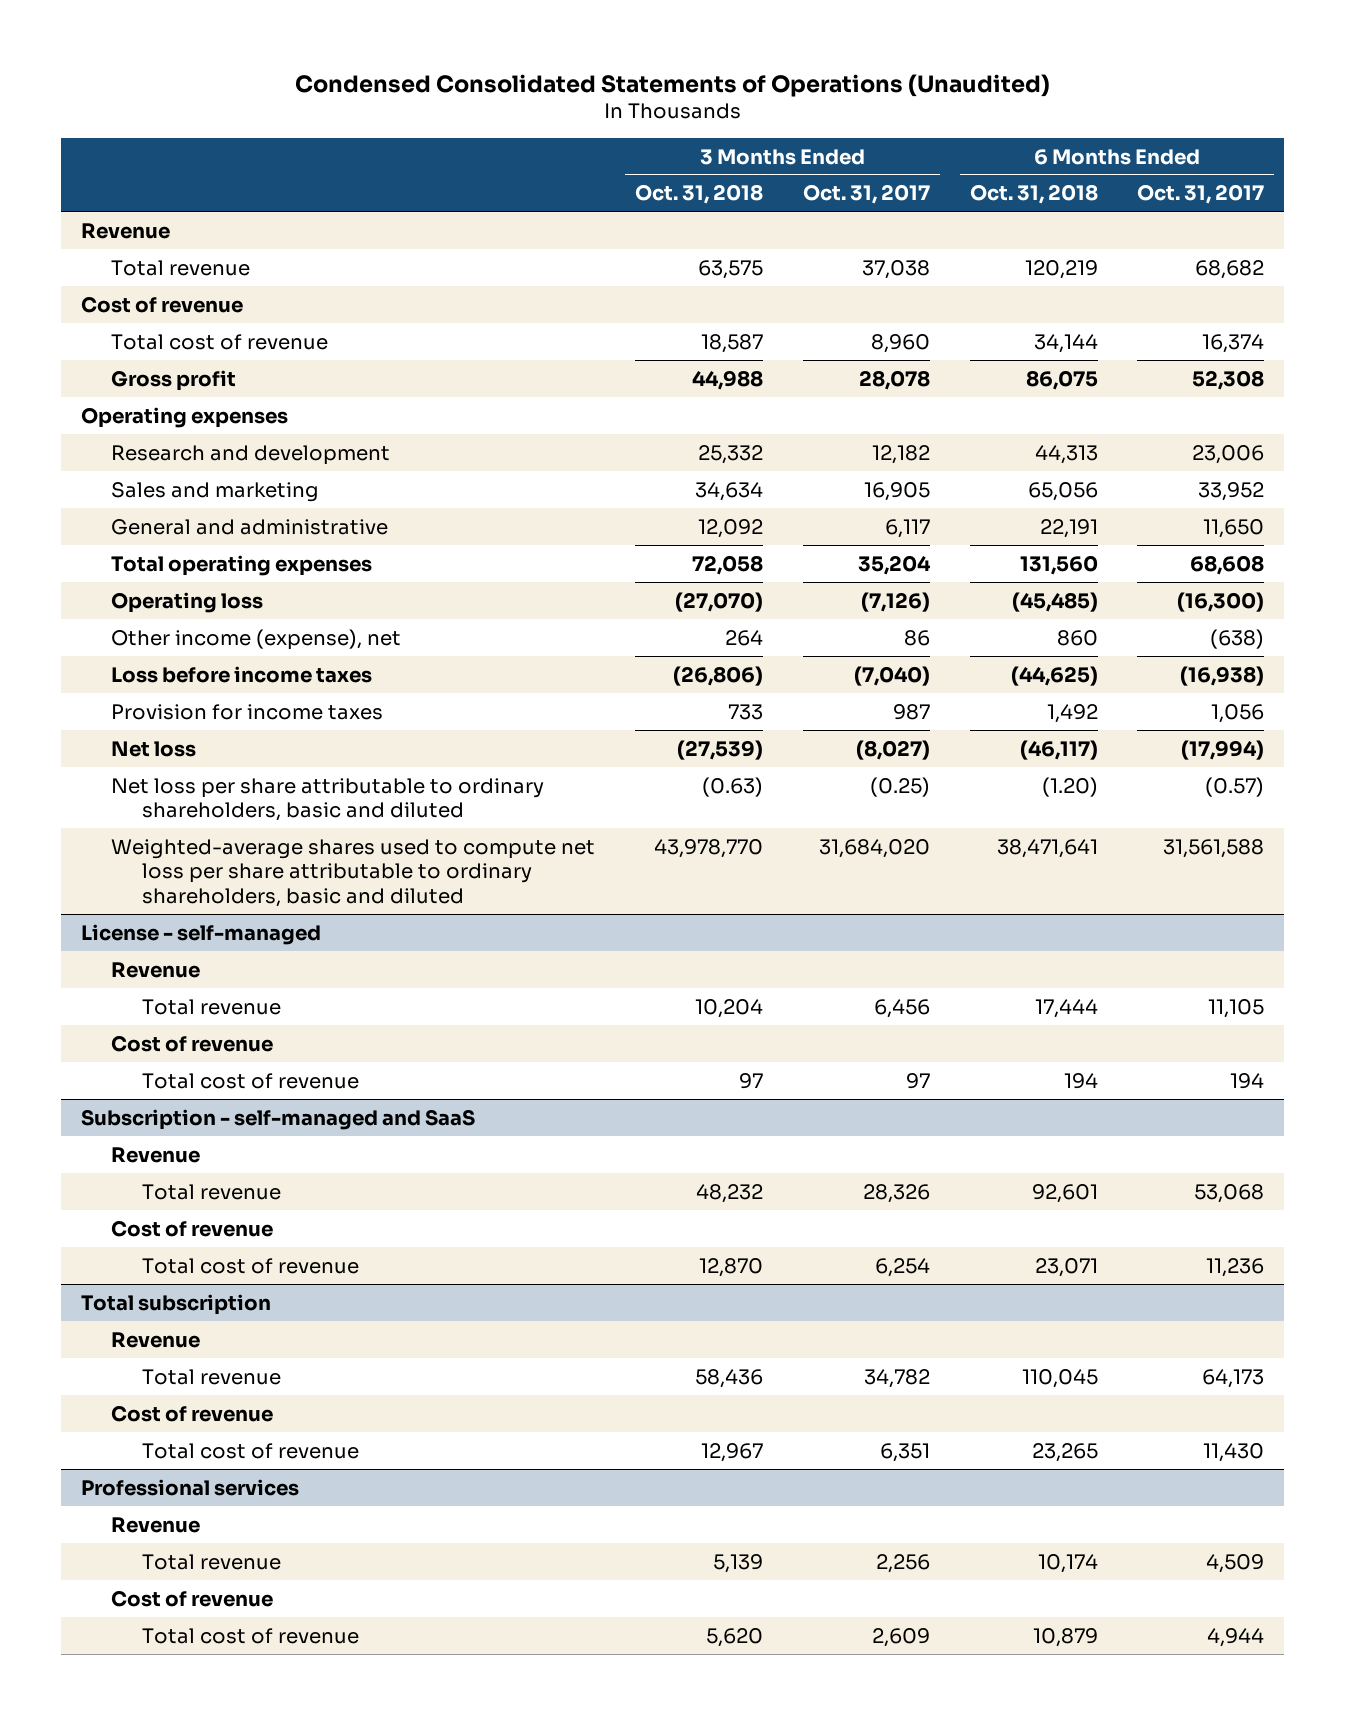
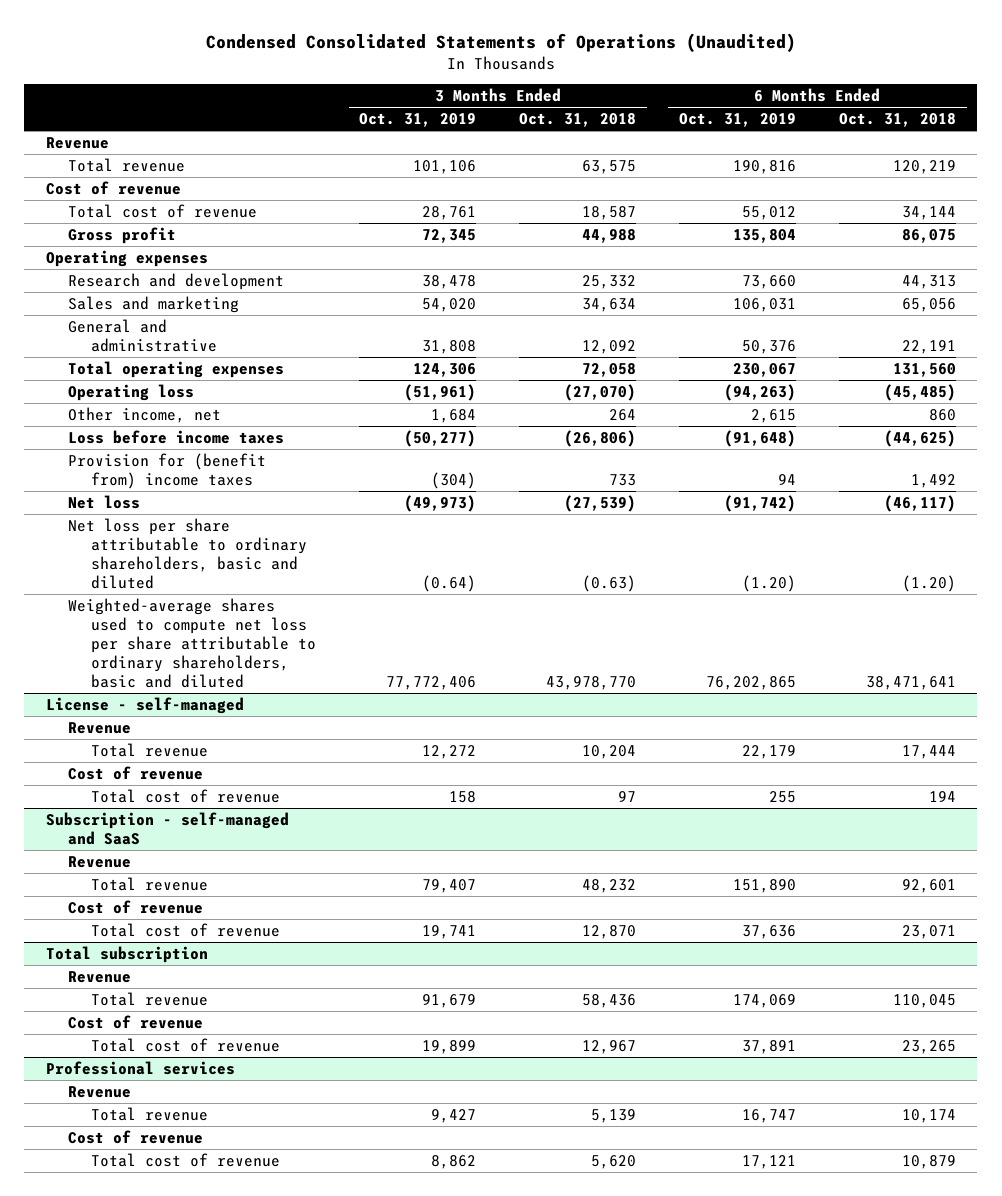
- | 3 Months Ended Oct. 31, 2018 | 3 Months Ended Oct. 31, 2017 | 6 Months Ended Oct. 31, 2018 | 6 Months Ended Oct. 31, 2017
+ | 3 Months Ended Oct. 31, 2019 | 3 Months Ended Oct. 31, 2018 | 6 Months Ended Oct. 31, 2019 | 6 Months Ended Oct. 31, 2018
- Other income (expense), net | 264 | 86 | 860 | (638)
+ Other income, net | 1,684 | 264 | 2,615 | 860
- Provision for income taxes | 733 | 987 | 1,492 | 1,056
+ Provision for (benefit from) income taxes | (304) | 733 | 94 | 1,492

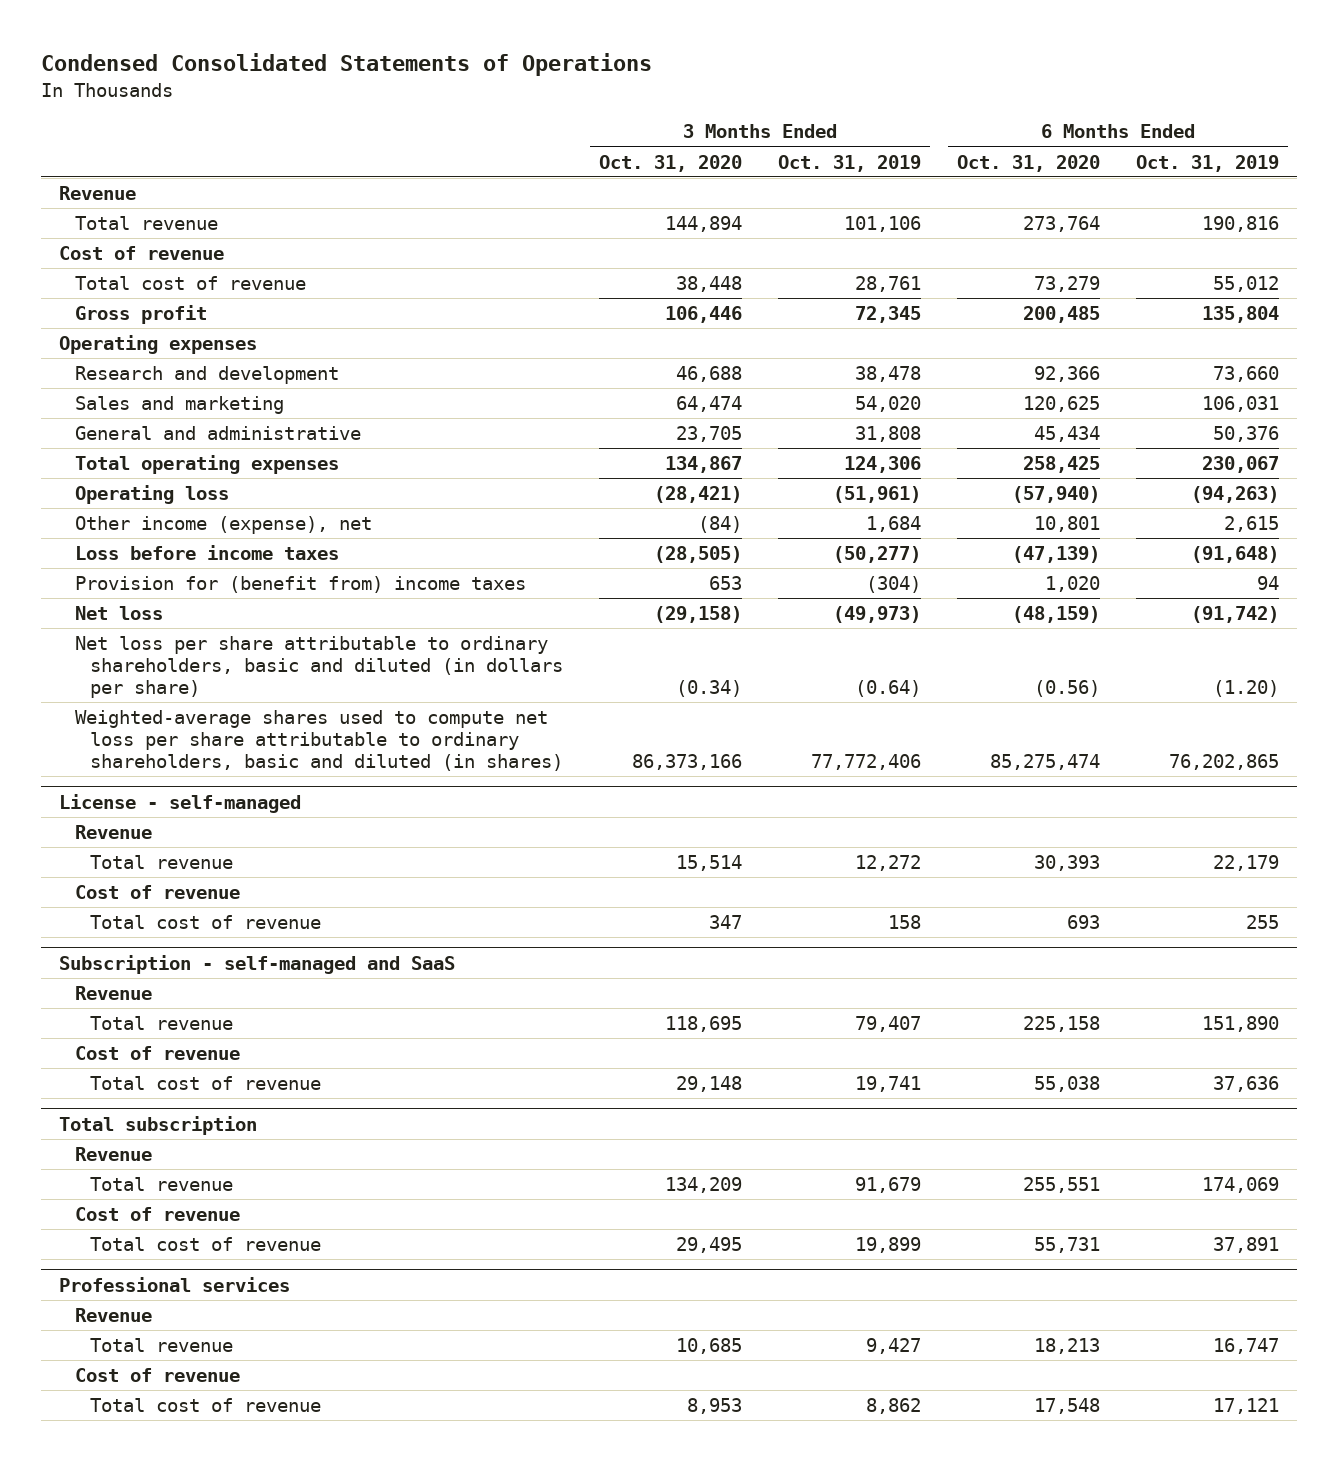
- Condensed Consolidated Statements of Operations (Unaudited)
+ Condensed Consolidated Statements of Operations
- | 3 Months Ended Oct. 31, 2019 | 3 Months Ended Oct. 31, 2018 | 6 Months Ended Oct. 31, 2019 | 6 Months Ended Oct. 31, 2018
+ | 3 Months Ended Oct. 31, 2020 | 3 Months Ended Oct. 31, 2019 | 6 Months Ended Oct. 31, 2020 | 6 Months Ended Oct. 31, 2019
- Other income, net | 1,684 | 264 | 2,615 | 860
+ Other income (expense), net | (84) | 1,684 | 10,801 | 2,615
- Net loss per share attributable to ordinary shareholders, basic and diluted | (0.64) | (0.63) | (1.20) | (1.20)
- Weighted-average shares used to compute net loss per share attributable to ordinary shareholders, basic and diluted | 77,772,406 | 43,978,770 | 76,202,865 | 38,471,641
+ Net loss per share attributable to ordinary shareholders, basic and diluted (in dollars per share) | (0.34) | (0.64) | (0.56) | (1.20)
+ Weighted-average shares used to compute net loss per share attributable to ordinary shareholders, basic and diluted (in shares) | 86,373,166 | 77,772,406 | 85,275,474 | 76,202,865

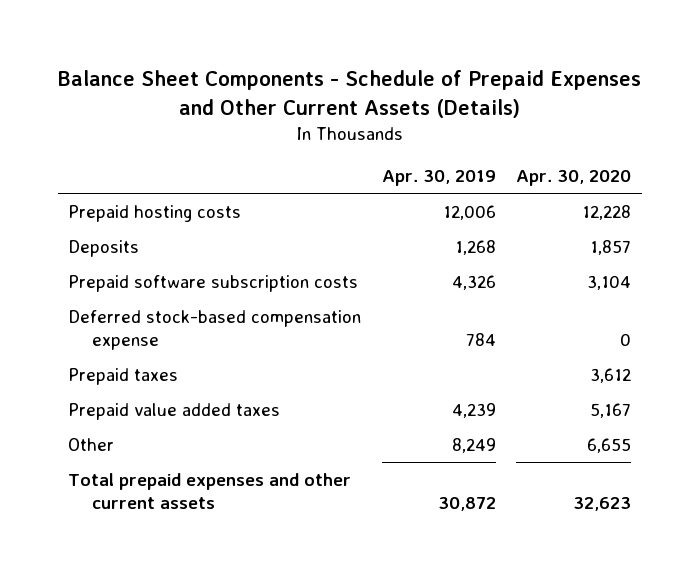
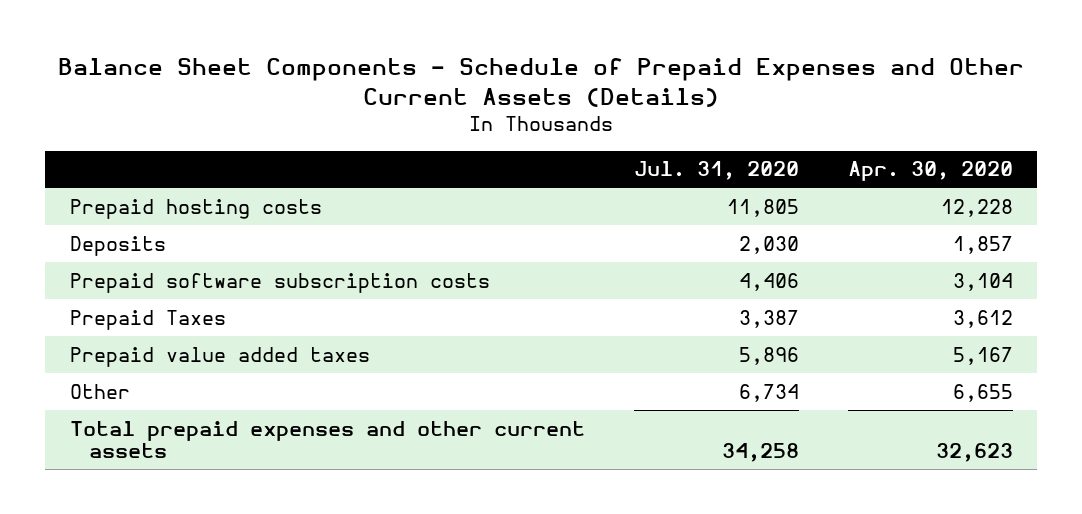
- | Apr. 30, 2019 | Apr. 30, 2020
+ | Jul. 31, 2020 | Apr. 30, 2020
- Deferred stock-based compensation expense | 784 | 0
- Prepaid taxes | | 3,612
+ Prepaid Taxes | 3,387 | 3,612

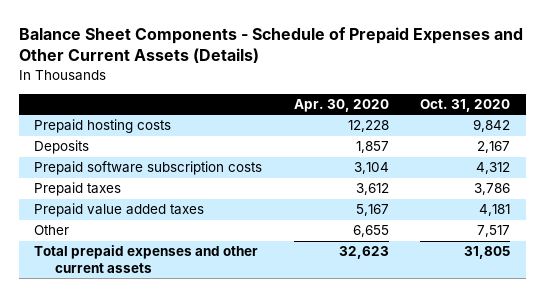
- | Jul. 31, 2020 | Apr. 30, 2020
+ | Apr. 30, 2020 | Oct. 31, 2020
- Prepaid Taxes | 3,387 | 3,612
+ Prepaid taxes | 3,612 | 3,786

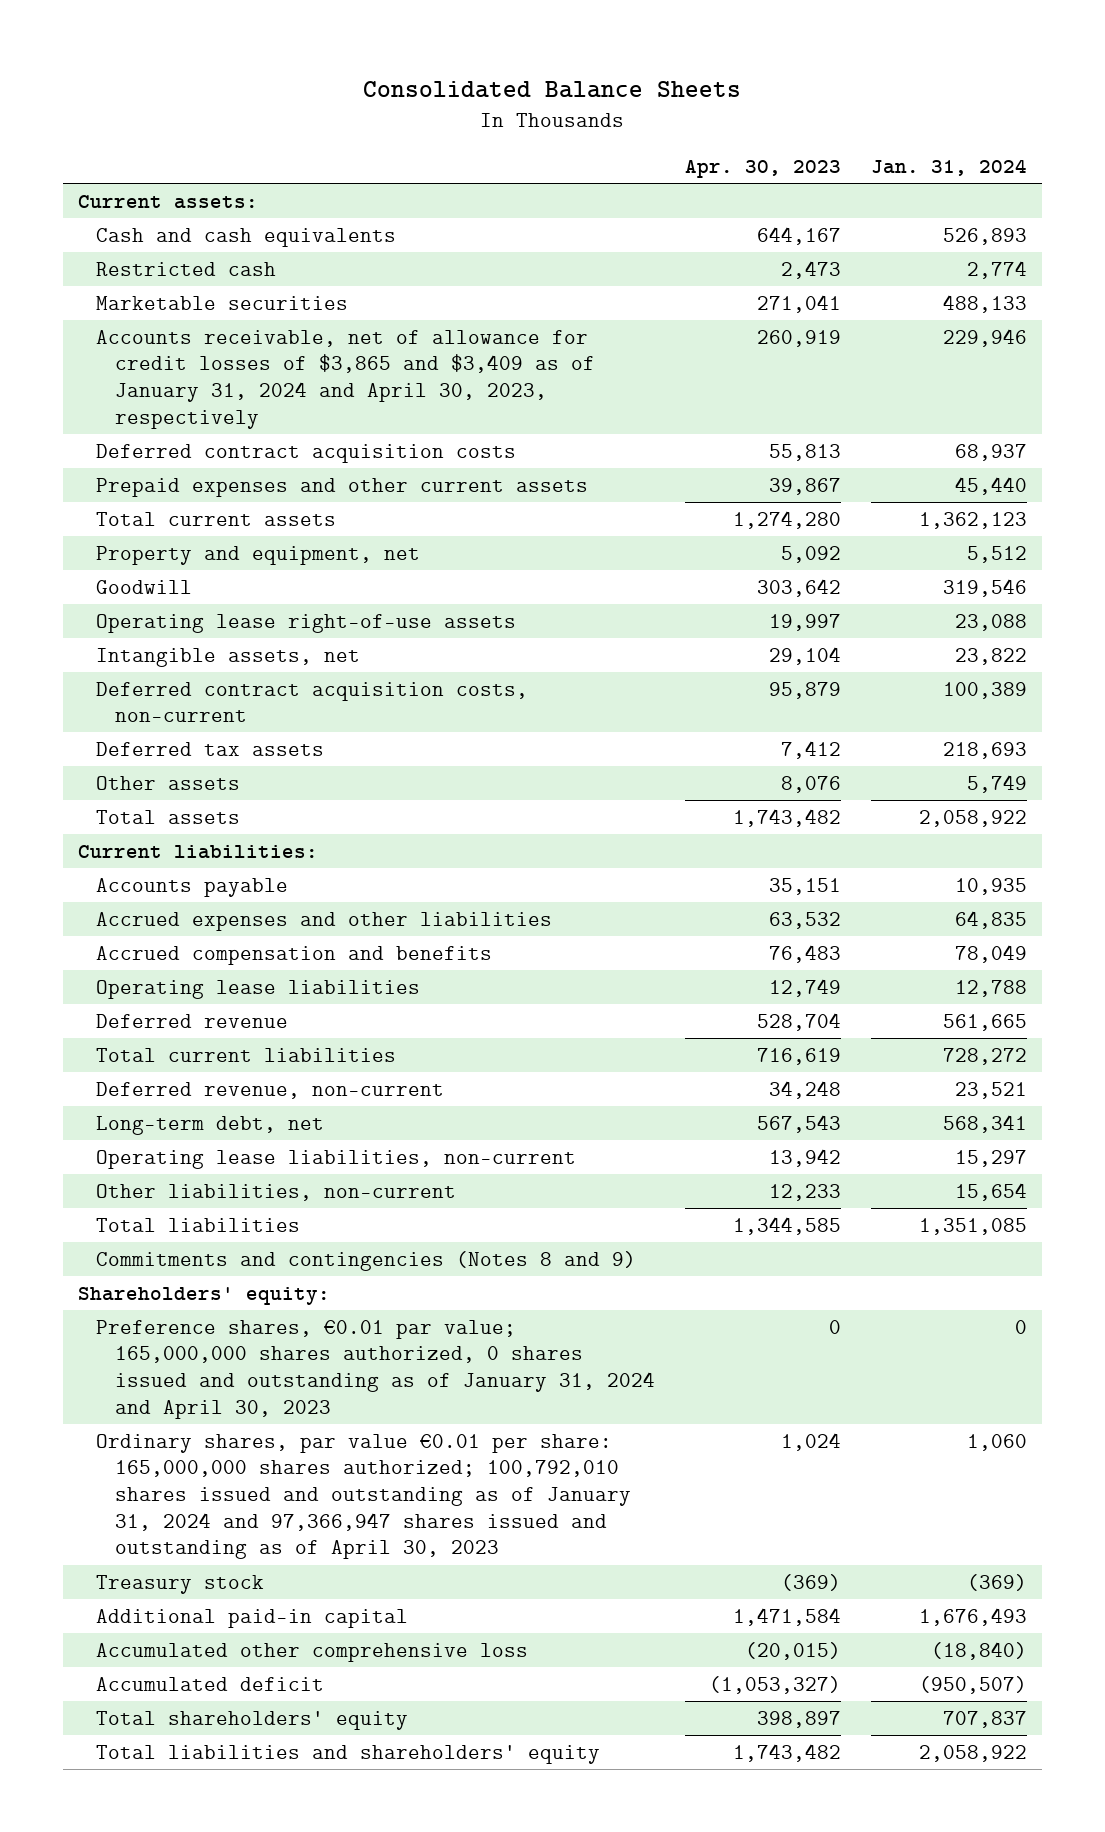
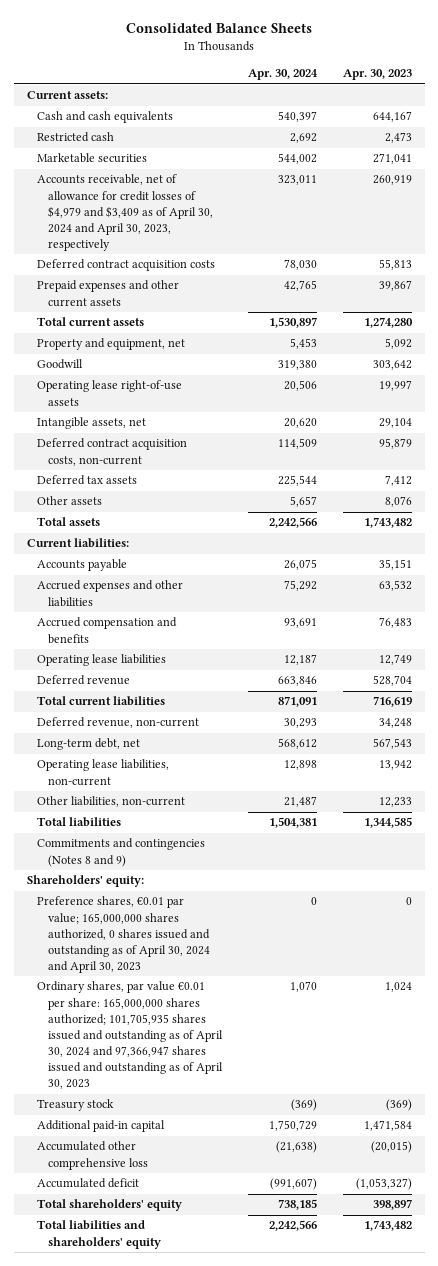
- | Apr. 30, 2023 | Jan. 31, 2024
+ | Apr. 30, 2024 | Apr. 30, 2023
- Accounts receivable, net of allowance for credit losses of $3,865 and $3,409 as of January 31, 2024 and April 30, 2023, respectively | 260,919 | 229,946
+ Accounts receivable, net of allowance for credit losses of $4,979 and $3,409 as of April 30, 2024 and April 30, 2023, respectively | 323,011 | 260,919
- Preference shares, €0.01 par value; 165,000,000 shares authorized, 0 shares issued and outstanding as of January 31, 2024 and April 30, 2023 | 0 | 0
- Ordinary shares, par value €0.01 per share: 165,000,000 shares authorized; 100,792,010 shares issued and outstanding as of January 31, 2024 and 97,366,947 shares issued and outstanding as of April 30, 2023 | 1,024 | 1,060
+ Preference shares, €0.01 par value; 165,000,000 shares authorized, 0 shares issued and outstanding as of April 30, 2024 and April 30, 2023 | 0 | 0
+ Ordinary shares, par value €0.01 per share: 165,000,000 shares authorized; 101,705,935 shares issued and outstanding as of April 30, 2024 and 97,366,947 shares issued and outstanding as of April 30, 2023 | 1,070 | 1,024

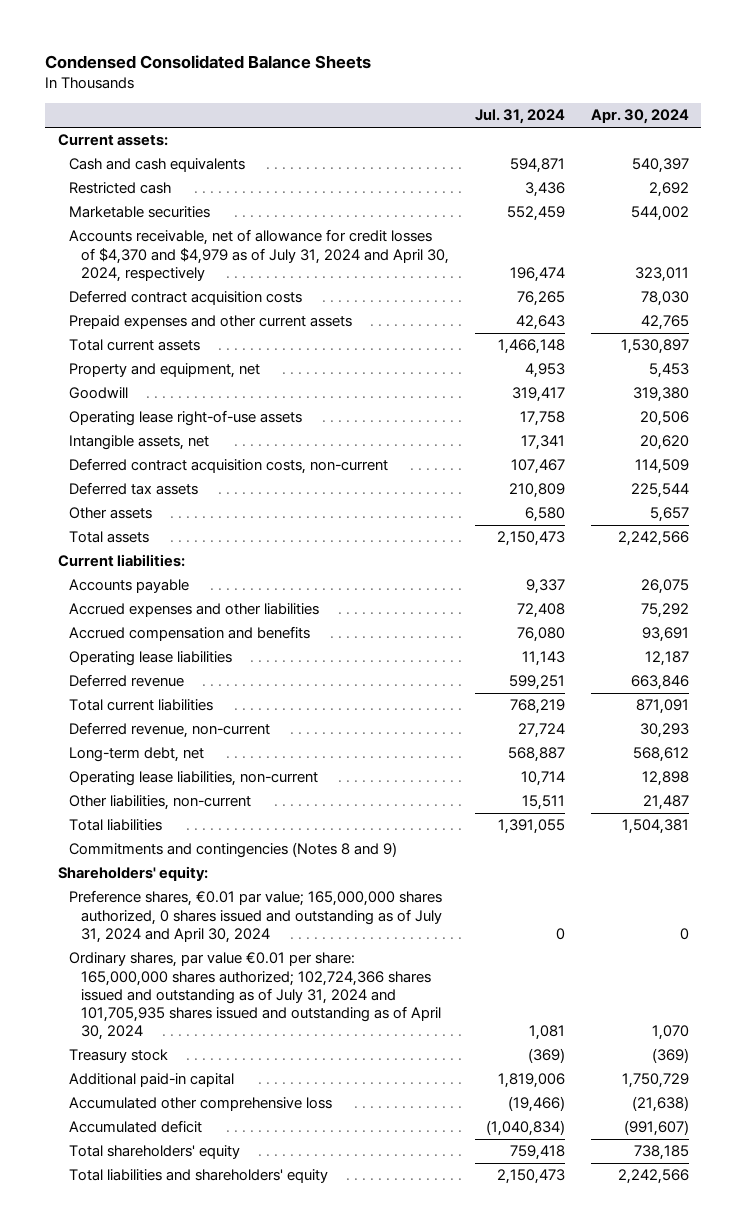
- Consolidated Balance Sheets
+ Condensed Consolidated Balance Sheets
- | Apr. 30, 2024 | Apr. 30, 2023
+ | Jul. 31, 2024 | Apr. 30, 2024
- Accounts receivable, net of allowance for credit losses of $4,979 and $3,409 as of April 30, 2024 and April 30, 2023, respectively | 323,011 | 260,919
+ Accounts receivable, net of allowance for credit losses of $4,370 and $4,979 as of July 31, 2024 and April 30, 2024, respectively | 196,474 | 323,011
- Preference shares, €0.01 par value; 165,000,000 shares authorized, 0 shares issued and outstanding as of April 30, 2024 and April 30, 2023 | 0 | 0
- Ordinary shares, par value €0.01 per share: 165,000,000 shares authorized; 101,705,935 shares issued and outstanding as of April 30, 2024 and 97,366,947 shares issued and outstanding as of April 30, 2023 | 1,070 | 1,024
+ Preference shares, €0.01 par value; 165,000,000 shares authorized, 0 shares issued and outstanding as of July 31, 2024 and April 30, 2024 | 0 | 0
+ Ordinary shares, par value €0.01 per share: 165,000,000 shares authorized; 102,724,366 shares issued and outstanding as of July 31, 2024 and 101,705,935 shares issued and outstanding as of April 30, 2024 | 1,081 | 1,070

